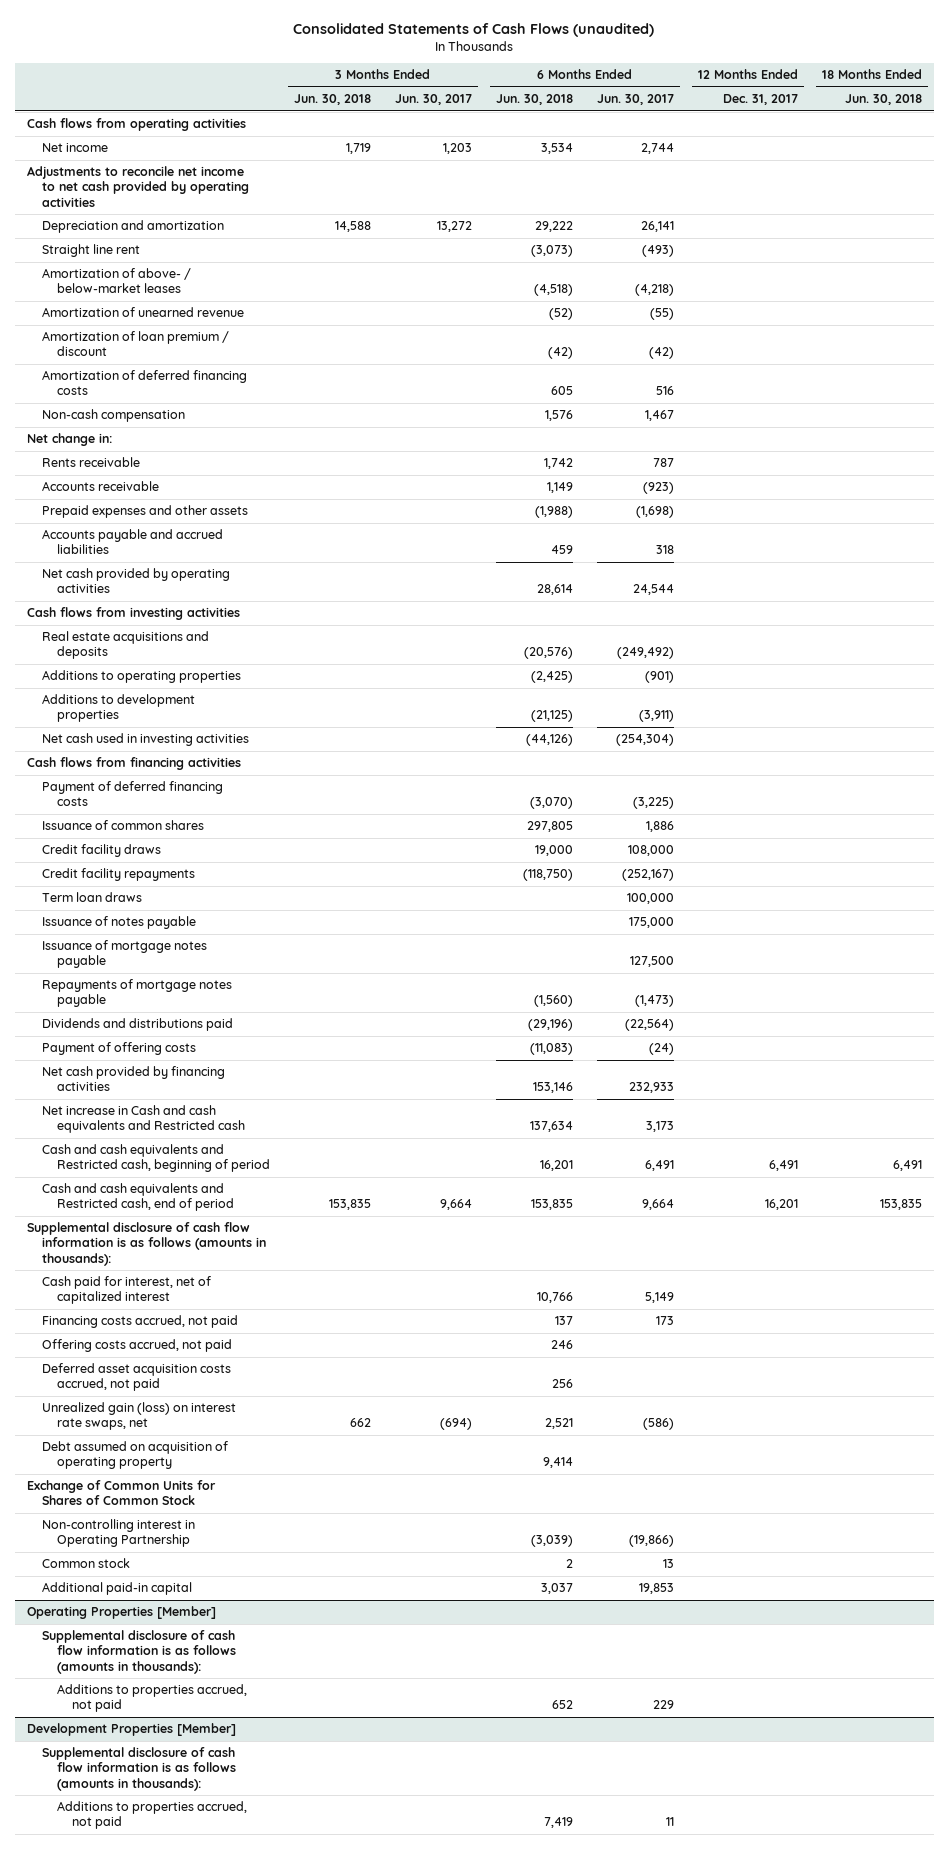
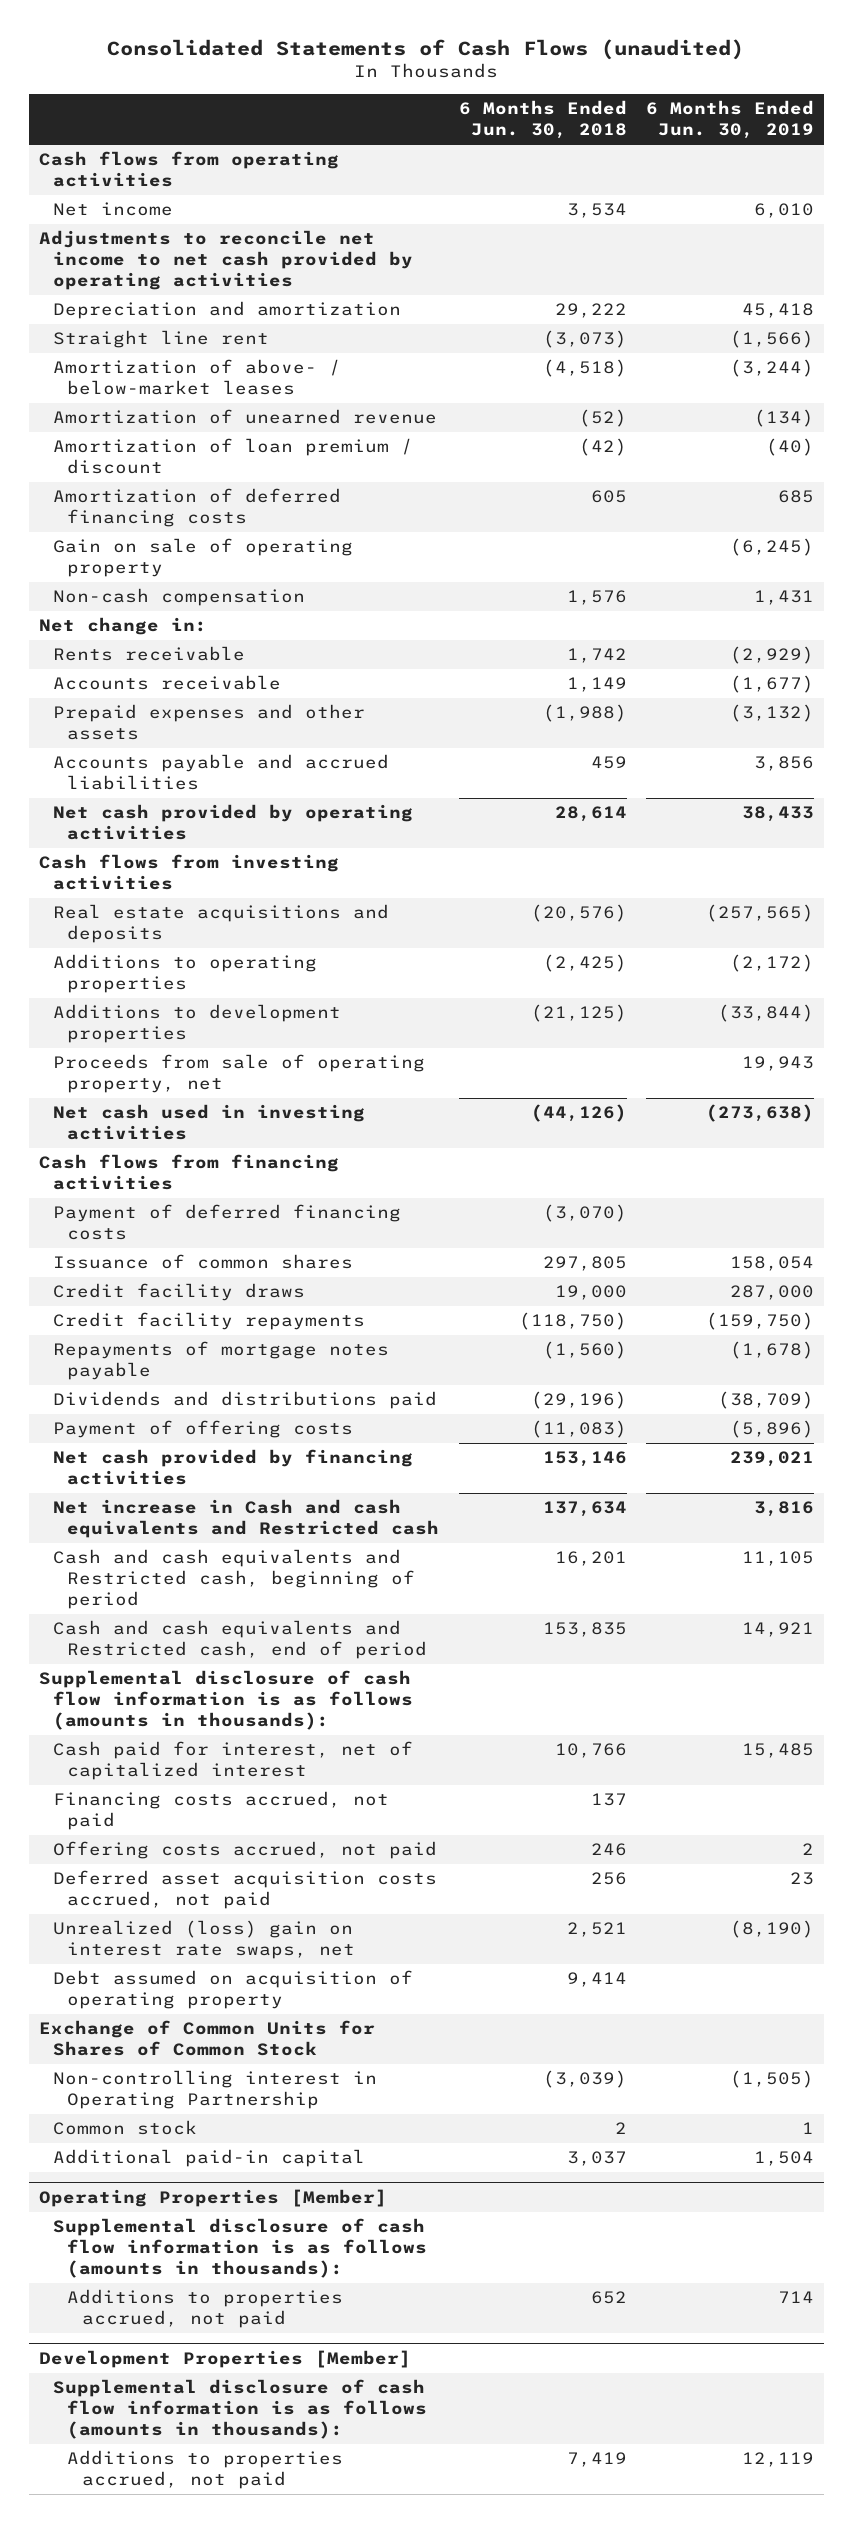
- | 3 Months Ended Jun. 30, 2018 | 3 Months Ended Jun. 30, 2017 | 6 Months Ended Jun. 30, 2018 | 6 Months Ended Jun. 30, 2017 | 12 Months Ended Dec. 31, 2017 | 18 Months Ended Jun. 30, 2018
+ | 6 Months Ended Jun. 30, 2018 | 6 Months Ended Jun. 30, 2019
+ Gain on sale of operating property | | (6,245)
+ Proceeds from sale of operating property, net | | 19,943
- Term loan draws | | | | 100,000 | |
- Issuance of notes payable | | | | 175,000 | |
- Issuance of mortgage notes payable | | | | 127,500 | |
- Unrealized gain (loss) on interest rate swaps, net | 662 | (694) | 2,521 | (586) | |
+ Unrealized (loss) gain on interest rate swaps, net | 2,521 | (8,190)

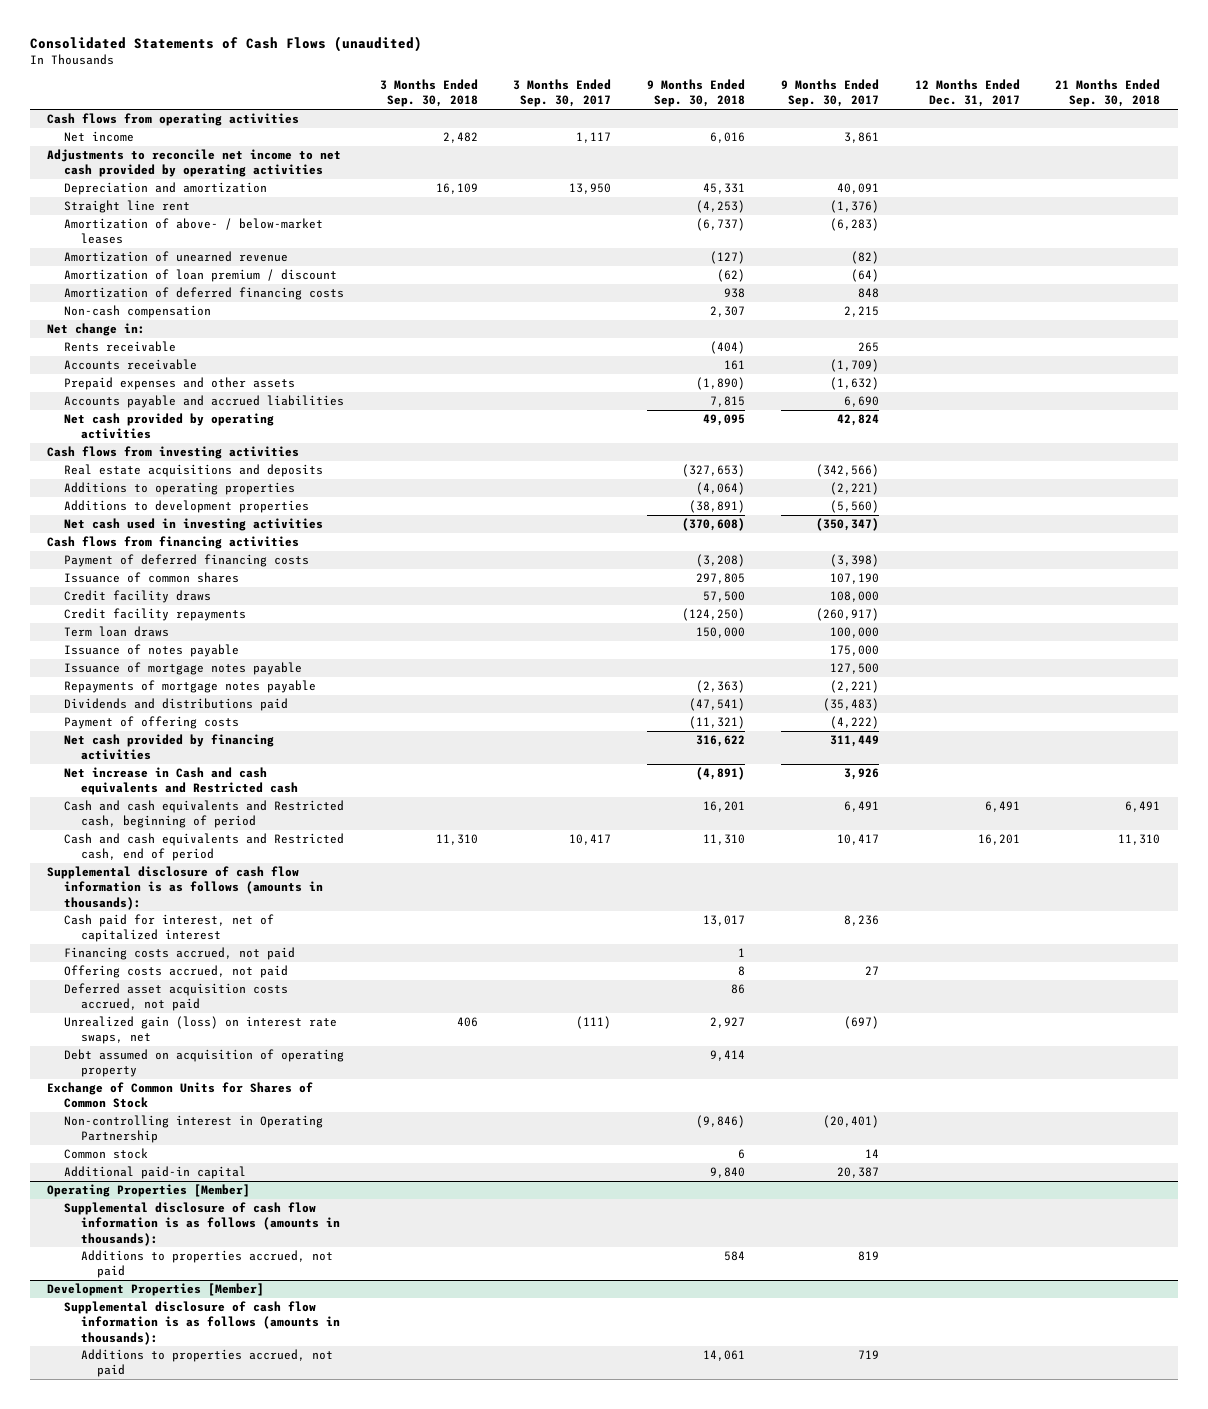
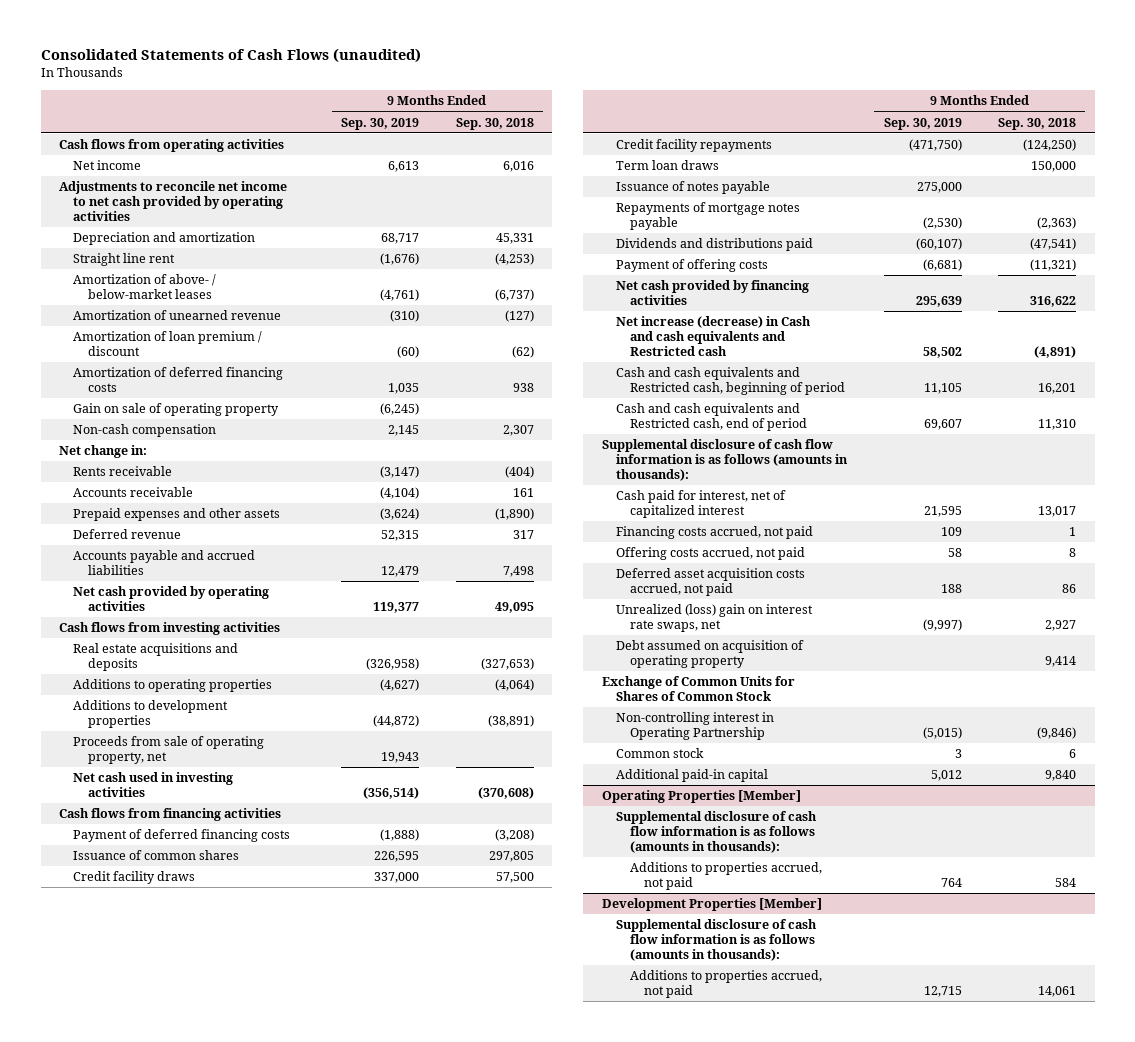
- | 3 Months Ended Sep. 30, 2018 | 3 Months Ended Sep. 30, 2017 | 9 Months Ended Sep. 30, 2018 | 9 Months Ended Sep. 30, 2017 | 12 Months Ended Dec. 31, 2017 | 21 Months Ended Sep. 30, 2018
+ | 9 Months Ended Sep. 30, 2019 | 9 Months Ended Sep. 30, 2018
+ Gain on sale of operating property | (6,245) |
- Accounts payable and accrued liabilities | | | 7,815 | 6,690 | |
+ Deferred revenue | 52,315 | 317
+ Accounts payable and accrued liabilities | 12,479 | 7,498
+ Proceeds from sale of operating property, net | 19,943 |
- Issuance of mortgage notes payable | | | | 127,500 | |
- Net increase in Cash and cash equivalents and Restricted cash | | | (4,891) | 3,926 | |
+ Net increase (decrease) in Cash and cash equivalents and Restricted cash | 58,502 | (4,891)
- Unrealized gain (loss) on interest rate swaps, net | 406 | (111) | 2,927 | (697) | |
+ Unrealized (loss) gain on interest rate swaps, net | (9,997) | 2,927

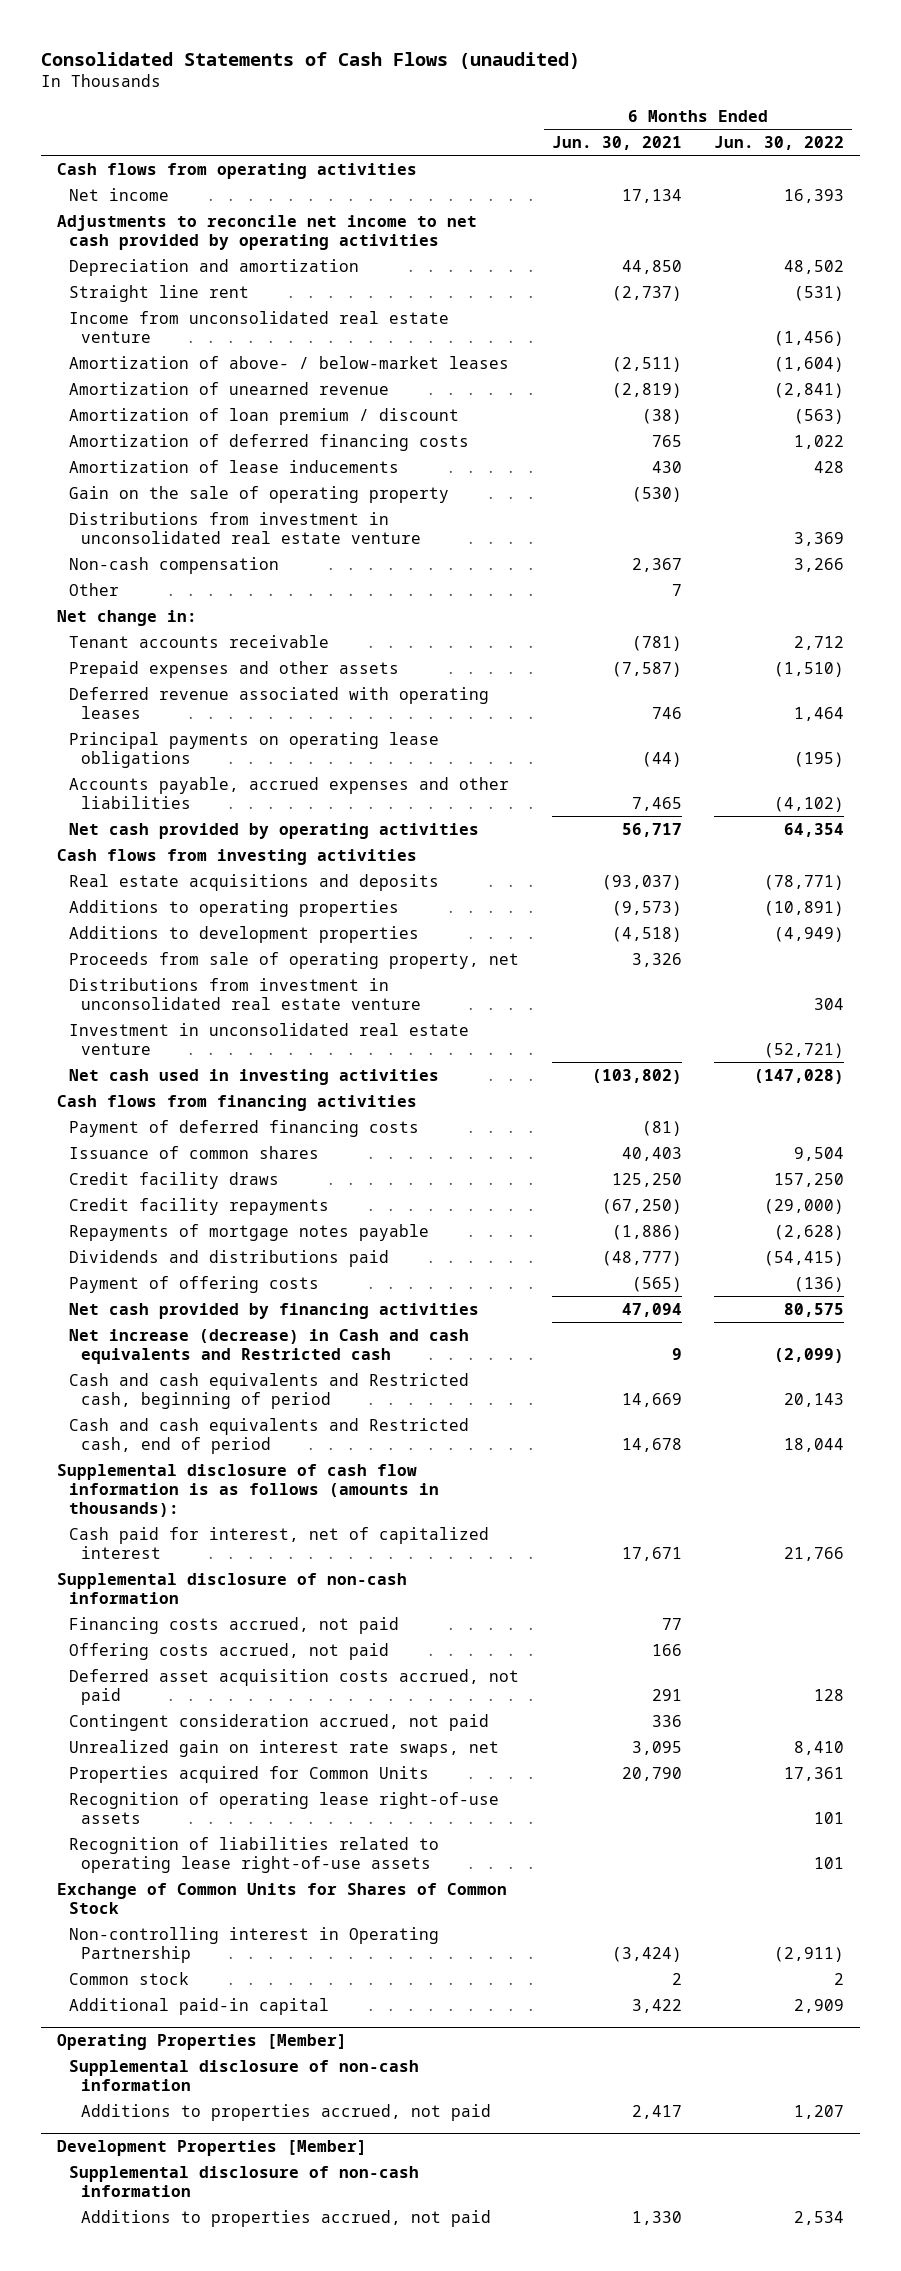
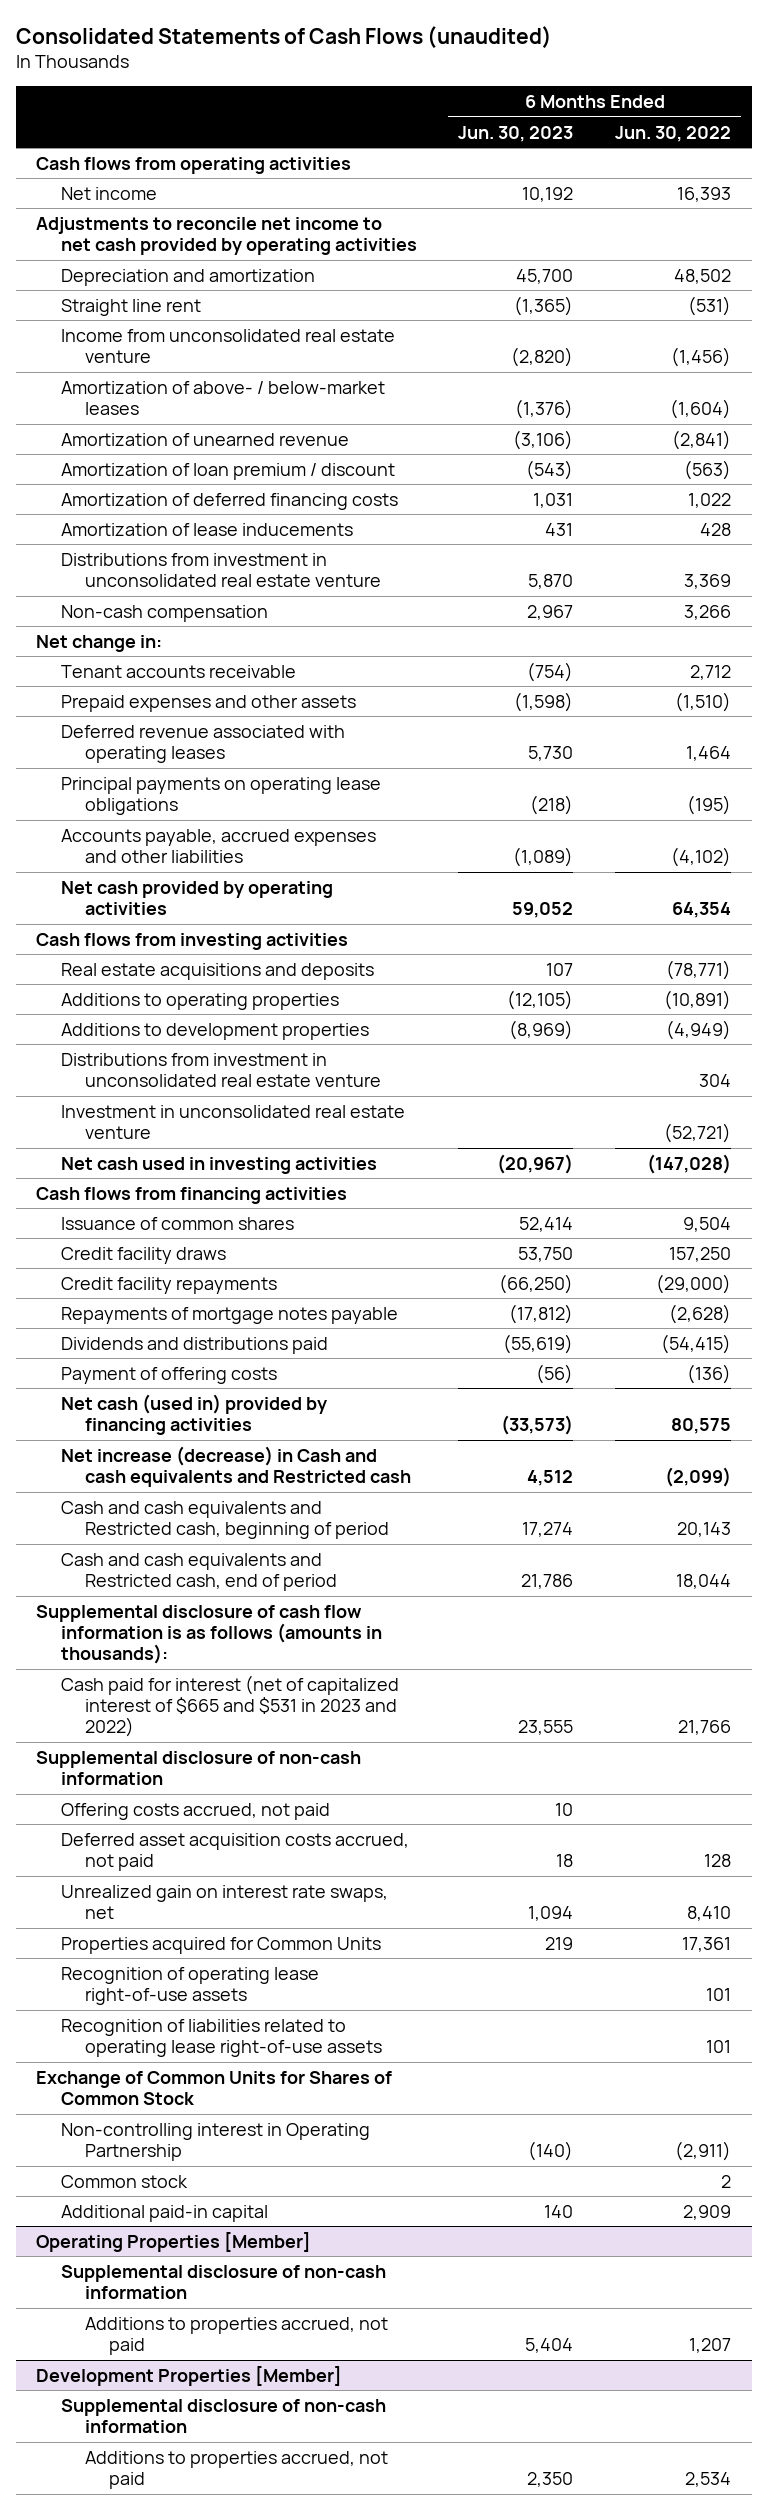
- | 6 Months Ended Jun. 30, 2021 | 6 Months Ended Jun. 30, 2022
+ | 6 Months Ended Jun. 30, 2023 | 6 Months Ended Jun. 30, 2022
- Gain on the sale of operating property | (530) |
- Other | 7 |
- Proceeds from sale of operating property, net | 3,326 |
- Payment of deferred financing costs | (81) |
- Net cash provided by financing activities | 47,094 | 80,575
+ Net cash (used in) provided by financing activities | (33,573) | 80,575
- Cash paid for interest, net of capitalized interest | 17,671 | 21,766
+ Cash paid for interest (net of capitalized interest of $665 and $531 in 2023 and 2022) | 23,555 | 21,766
- Financing costs accrued, not paid | 77 |
- Contingent consideration accrued, not paid | 336 |

